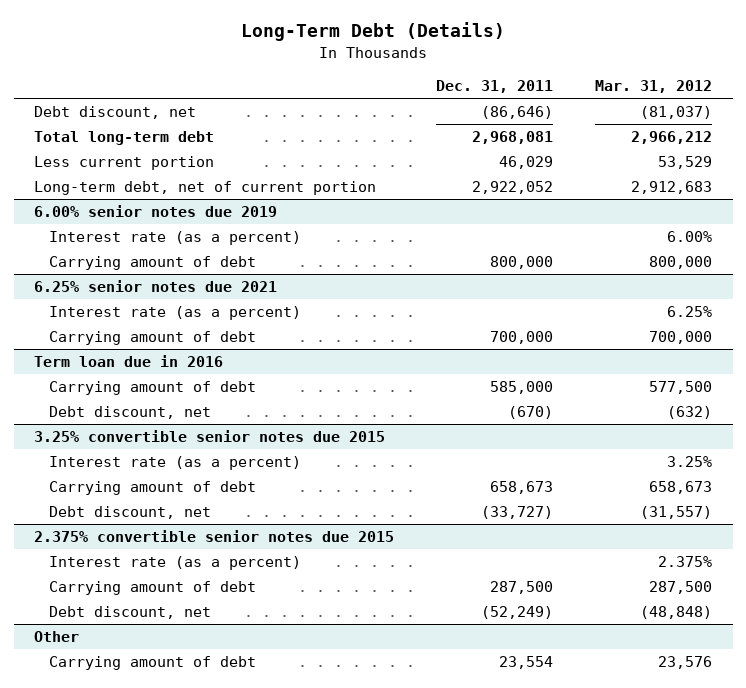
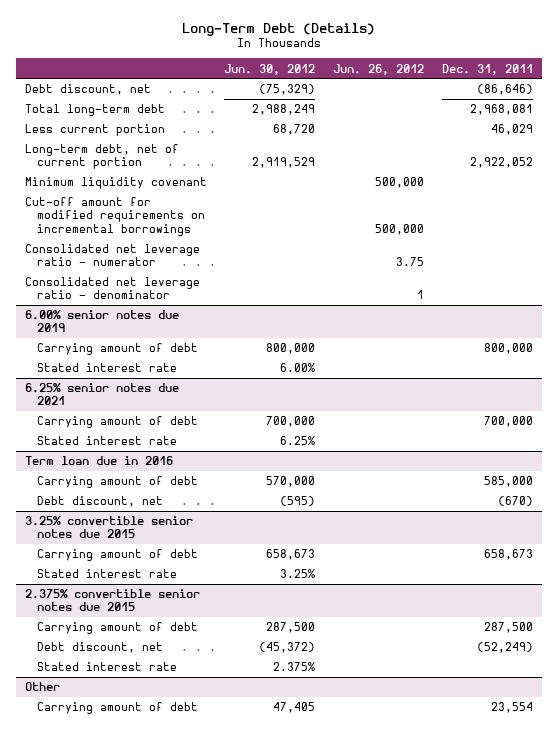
- | Dec. 31, 2011 | Mar. 31, 2012
+ | Jun. 30, 2012 | Jun. 26, 2012 | Dec. 31, 2011
+ Minimum liquidity covenant | | 500,000 |
+ Cut-off amount for modified requirements on incremental borrowings | | 500,000 |
+ Consolidated net leverage ratio - numerator | | 3.75 |
+ Consolidated net leverage ratio - denominator | | 1 |
@ 6.00% senior notes due 2019
- Interest rate (as a percent) | | 6.00%
+ Stated interest rate | 6.00% | |
@ 6.25% senior notes due 2021
- Interest rate (as a percent) | | 6.25%
+ Stated interest rate | 6.25% | |
@ 3.25% convertible senior notes due 2015
- Interest rate (as a percent) | | 3.25%
- Debt discount, net | (33,727) | (31,557)
+ Stated interest rate | 3.25% | |
@ 2.375% convertible senior notes due 2015
- Interest rate (as a percent) | | 2.375%
+ Stated interest rate | 2.375% | |

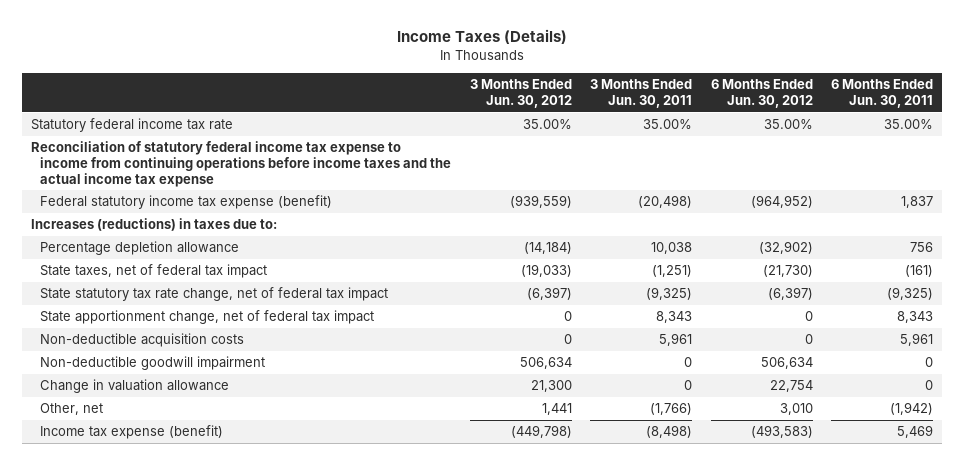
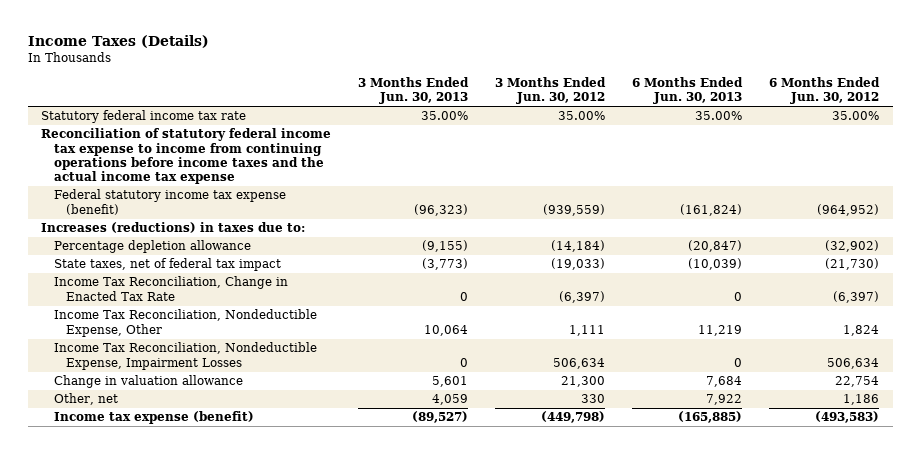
- | 3 Months Ended Jun. 30, 2012 | 3 Months Ended Jun. 30, 2011 | 6 Months Ended Jun. 30, 2012 | 6 Months Ended Jun. 30, 2011
+ | 3 Months Ended Jun. 30, 2013 | 3 Months Ended Jun. 30, 2012 | 6 Months Ended Jun. 30, 2013 | 6 Months Ended Jun. 30, 2012
- State statutory tax rate change, net of federal tax impact | (6,397) | (9,325) | (6,397) | (9,325)
- State apportionment change, net of federal tax impact | 0 | 8,343 | 0 | 8,343
- Non-deductible acquisition costs | 0 | 5,961 | 0 | 5,961
- Non-deductible goodwill impairment | 506,634 | 0 | 506,634 | 0
+ Income Tax Reconciliation, Change in Enacted Tax Rate | 0 | (6,397) | 0 | (6,397)
+ Income Tax Reconciliation, Nondeductible Expense, Other | 10,064 | 1,111 | 11,219 | 1,824
+ Income Tax Reconciliation, Nondeductible Expense, Impairment Losses | 0 | 506,634 | 0 | 506,634
- Other, net | 1,441 | (1,766) | 3,010 | (1,942)
+ Other, net | 4,059 | 330 | 7,922 | 1,186

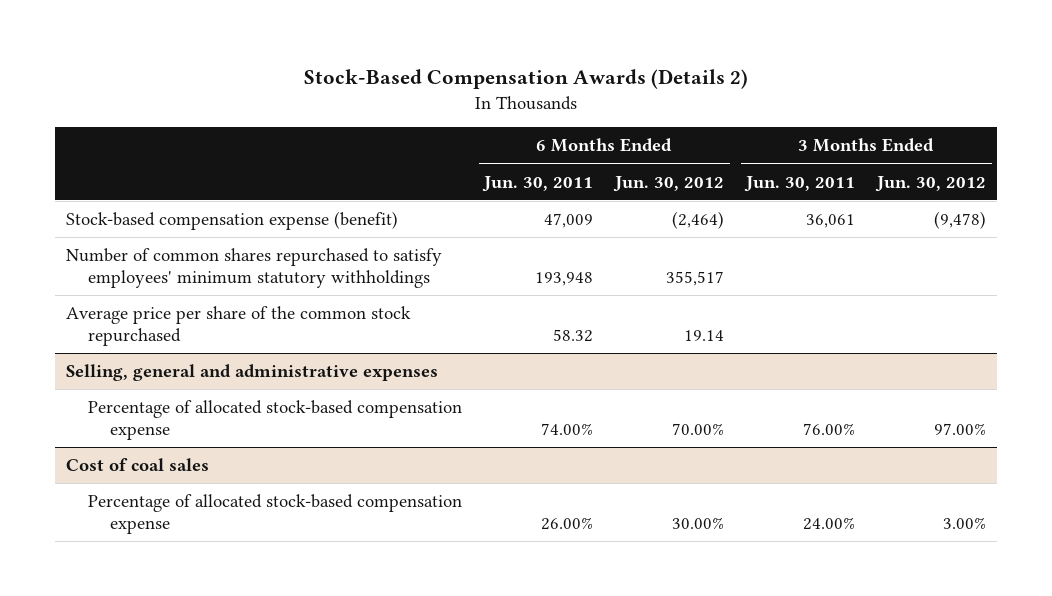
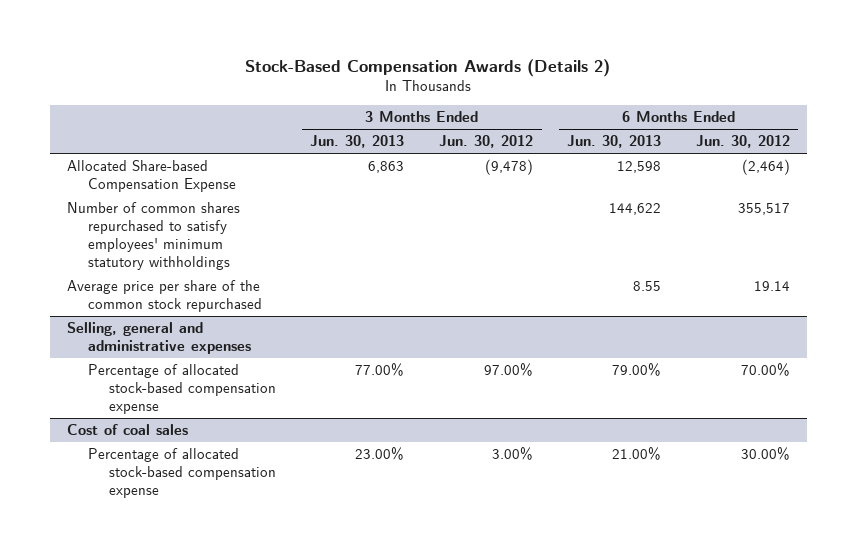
- | 6 Months Ended Jun. 30, 2011 | 6 Months Ended Jun. 30, 2012 | 3 Months Ended Jun. 30, 2011 | 3 Months Ended Jun. 30, 2012
+ | 3 Months Ended Jun. 30, 2013 | 3 Months Ended Jun. 30, 2012 | 6 Months Ended Jun. 30, 2013 | 6 Months Ended Jun. 30, 2012
- Stock-based compensation expense (benefit) | 47,009 | (2,464) | 36,061 | (9,478)
+ Allocated Share-based Compensation Expense | 6,863 | (9,478) | 12,598 | (2,464)

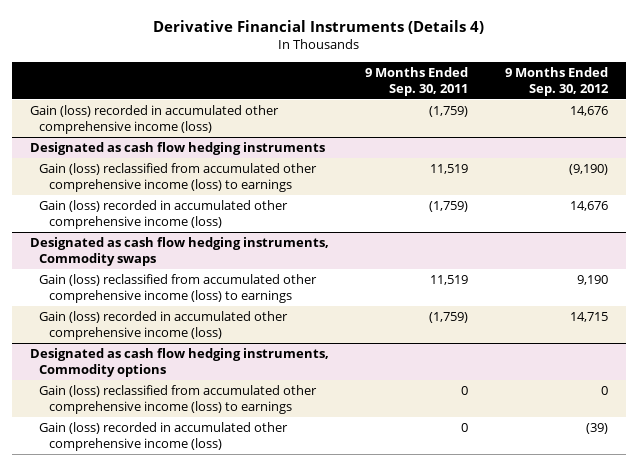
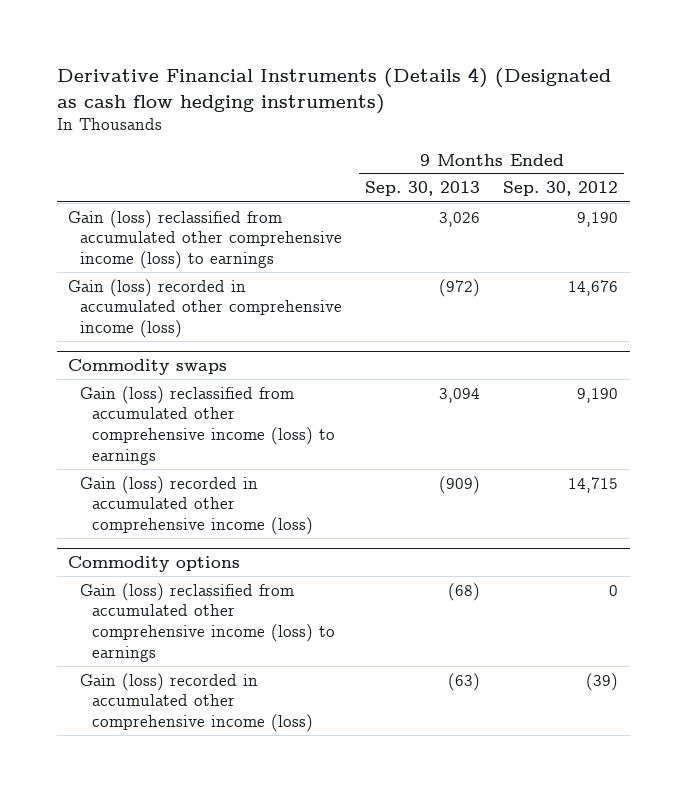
- Derivative Financial Instruments (Details 4)
+ Derivative Financial Instruments (Details 4) (Designated as cash flow hedging instruments)
- | 9 Months Ended Sep. 30, 2011 | 9 Months Ended Sep. 30, 2012
+ | 9 Months Ended Sep. 30, 2013 | 9 Months Ended Sep. 30, 2012
- Gain (loss) recorded in accumulated other comprehensive income (loss) | (1,759) | 14,676
- Designated as cash flow hedging instruments
- Gain (loss) reclassified from accumulated other comprehensive income (loss) to earnings | 11,519 | (9,190)
+ Gain (loss) reclassified from accumulated other comprehensive income (loss) to earnings | 3,026 | 9,190
- Designated as cash flow hedging instruments, Commodity swaps
+ Commodity swaps
- Designated as cash flow hedging instruments, Commodity options
+ Commodity options

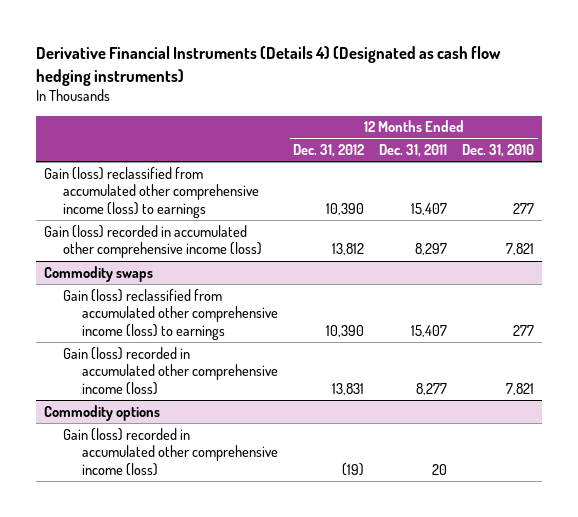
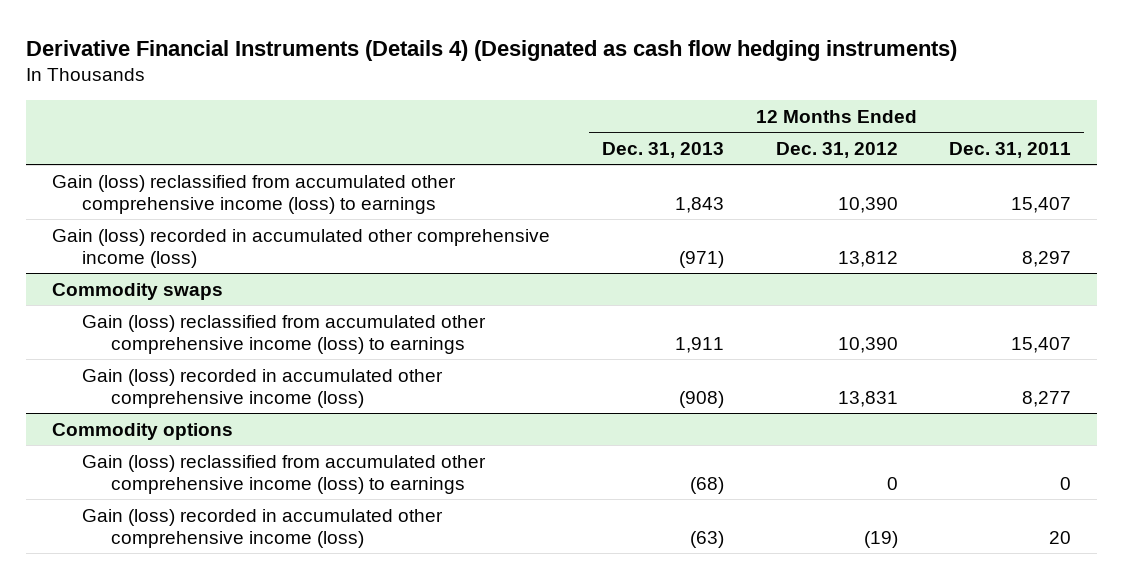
- | 12 Months Ended Dec. 31, 2012 | 12 Months Ended Dec. 31, 2011 | 12 Months Ended Dec. 31, 2010
+ | 12 Months Ended Dec. 31, 2013 | 12 Months Ended Dec. 31, 2012 | 12 Months Ended Dec. 31, 2011
@ Commodity options
+ Gain (loss) reclassified from accumulated other comprehensive income (loss) to earnings | (68) | 0 | 0

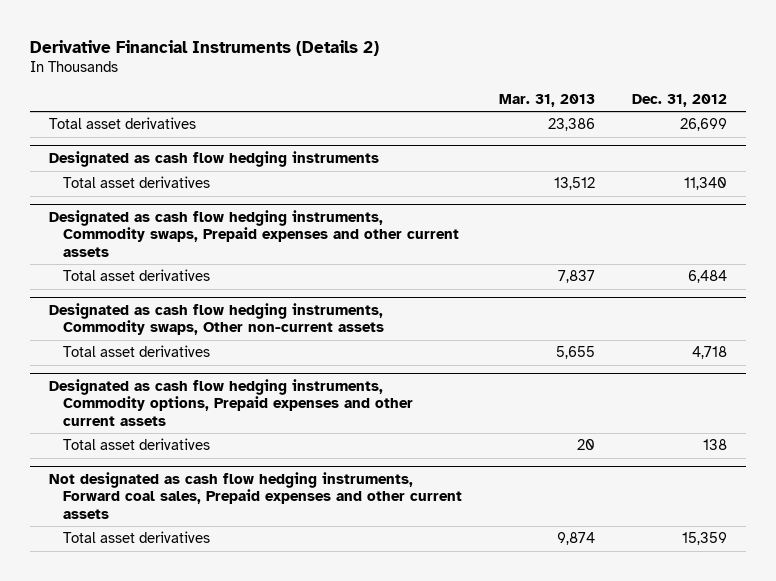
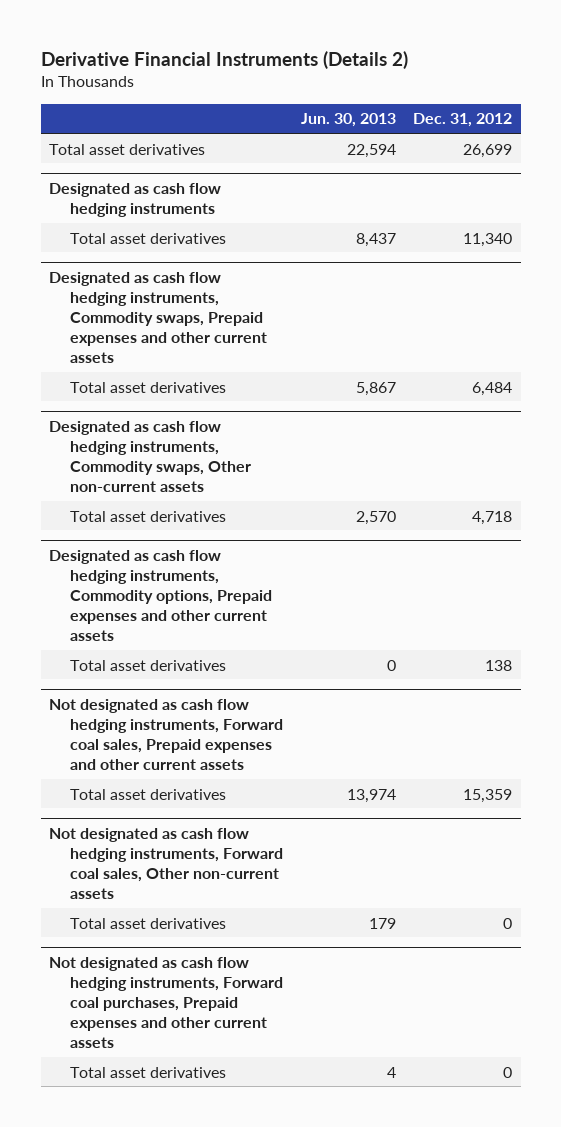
- | Mar. 31, 2013 | Dec. 31, 2012
+ | Jun. 30, 2013 | Dec. 31, 2012
+ Not designated as cash flow hedging instruments, Forward coal sales, Other non-current assets
+ Total asset derivatives | 179 | 0
+ Not designated as cash flow hedging instruments, Forward coal purchases, Prepaid expenses and other current assets
+ Total asset derivatives | 4 | 0

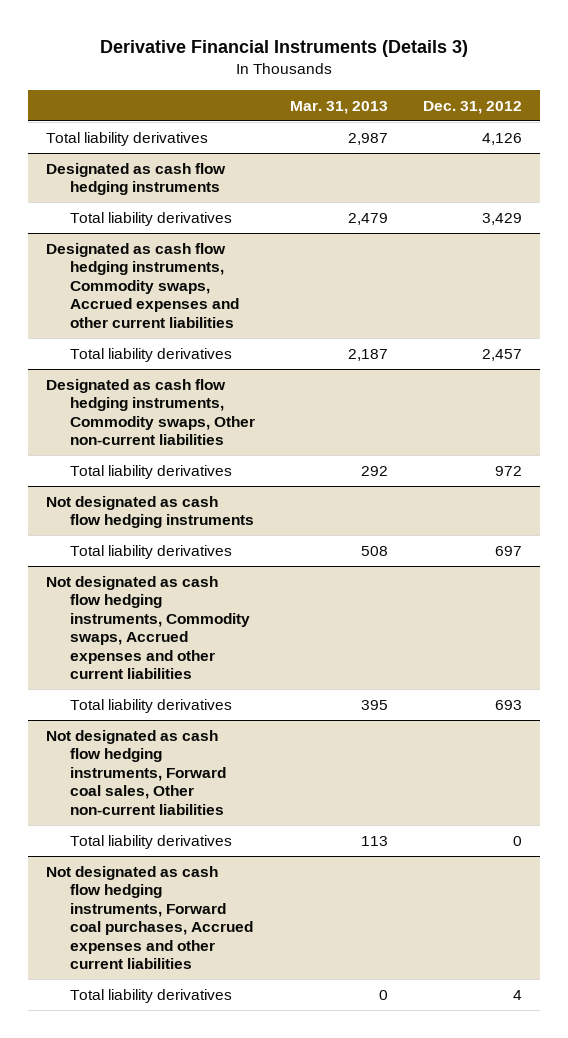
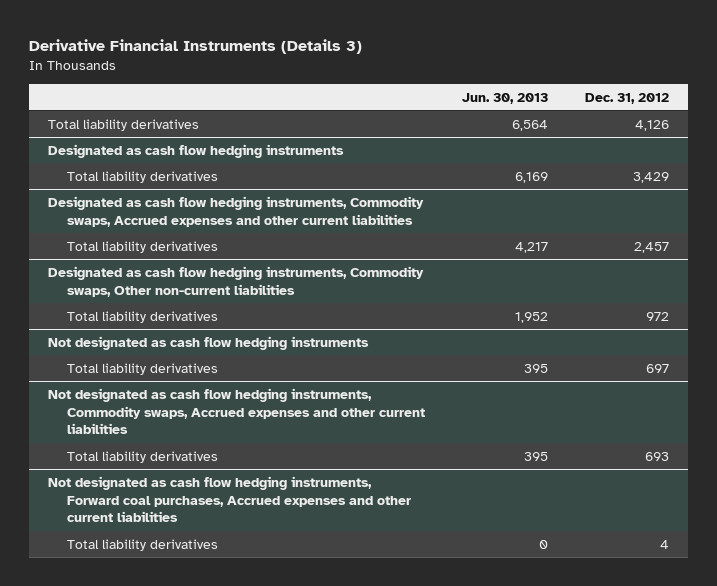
- | Mar. 31, 2013 | Dec. 31, 2012
+ | Jun. 30, 2013 | Dec. 31, 2012
- Not designated as cash flow hedging instruments, Forward coal sales, Other non-current liabilities
- Total liability derivatives | 113 | 0

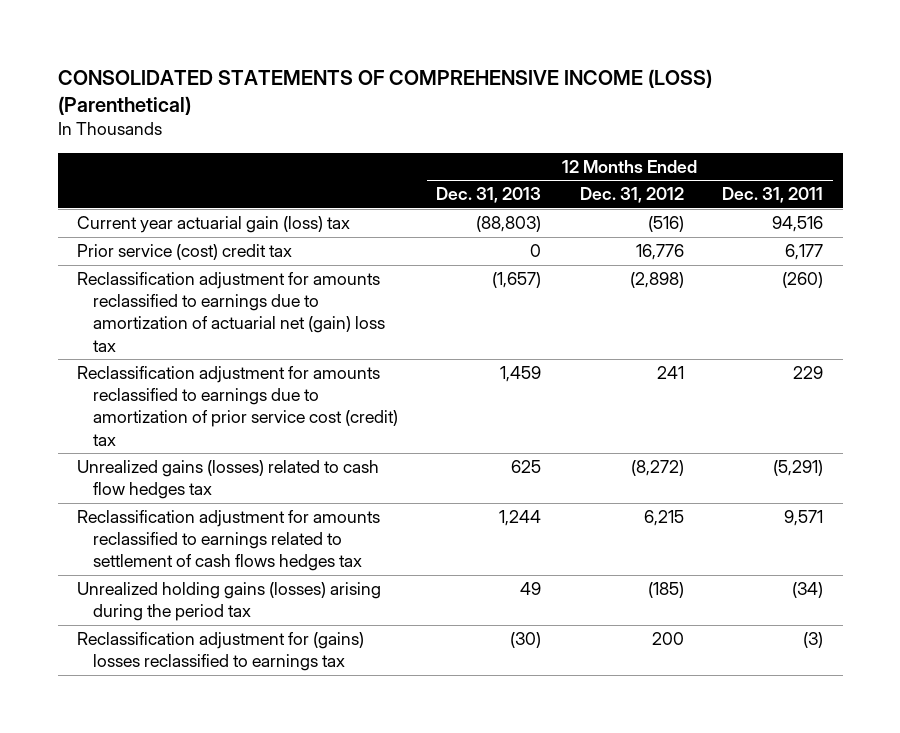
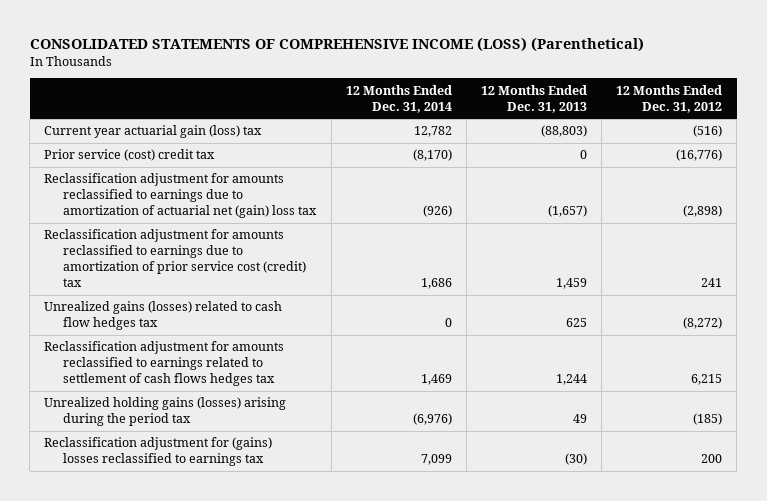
- | 12 Months Ended Dec. 31, 2013 | 12 Months Ended Dec. 31, 2012 | 12 Months Ended Dec. 31, 2011
+ | 12 Months Ended Dec. 31, 2014 | 12 Months Ended Dec. 31, 2013 | 12 Months Ended Dec. 31, 2012
- Prior service (cost) credit tax | 0 | 16,776 | 6,177
+ Prior service (cost) credit tax | (8,170) | 0 | (16,776)

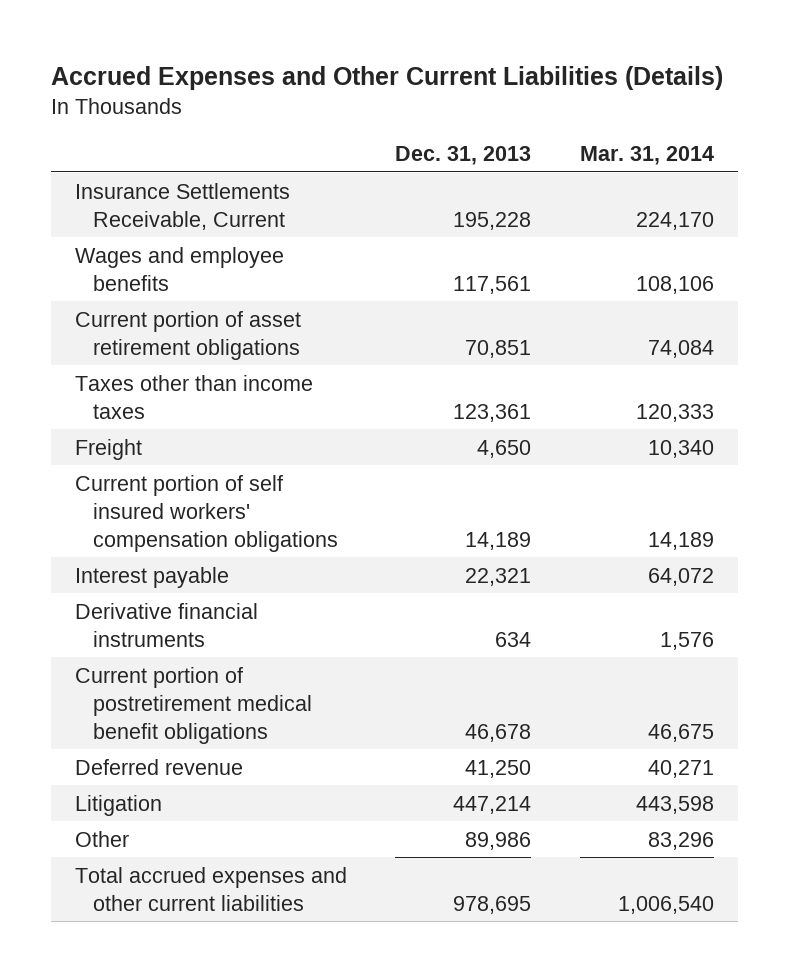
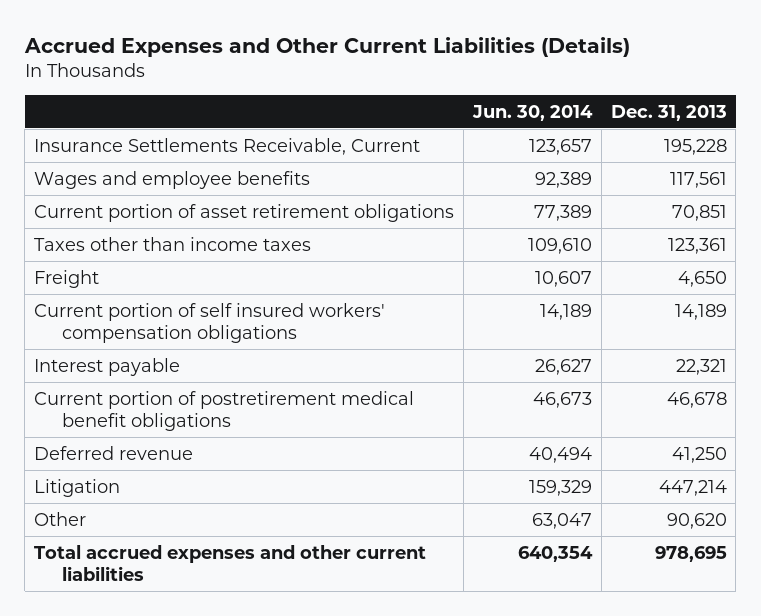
- | Dec. 31, 2013 | Mar. 31, 2014
+ | Jun. 30, 2014 | Dec. 31, 2013
- Derivative financial instruments | 634 | 1,576
- Other | 89,986 | 83,296
+ Other | 63,047 | 90,620

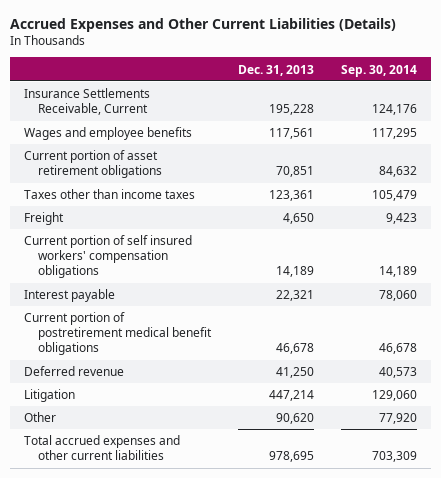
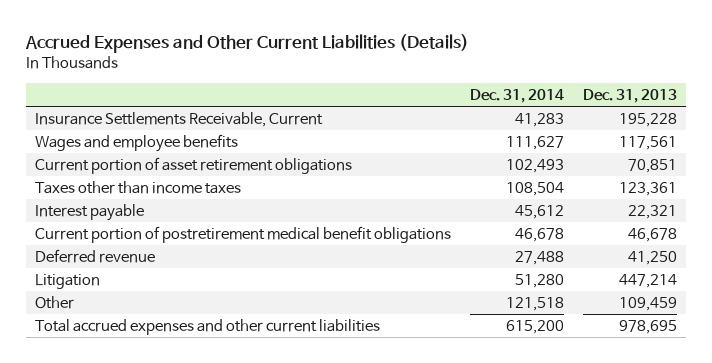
- | Dec. 31, 2013 | Sep. 30, 2014
+ | Dec. 31, 2014 | Dec. 31, 2013
- Freight | 4,650 | 9,423
- Current portion of self insured workers' compensation obligations | 14,189 | 14,189
- Other | 90,620 | 77,920
+ Other | 121,518 | 109,459

